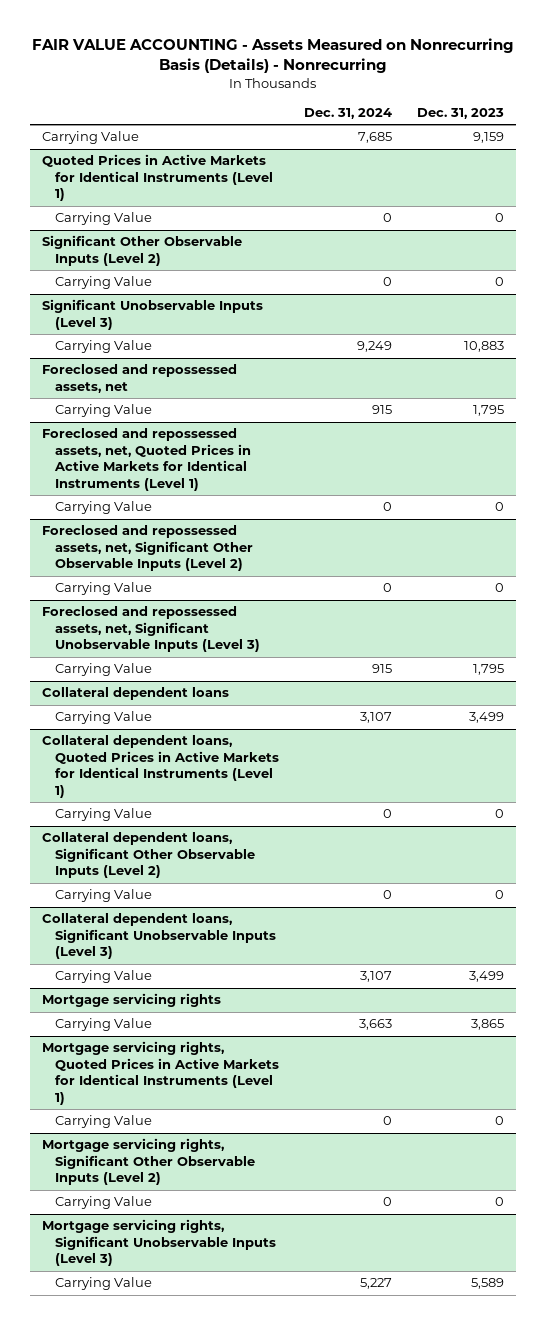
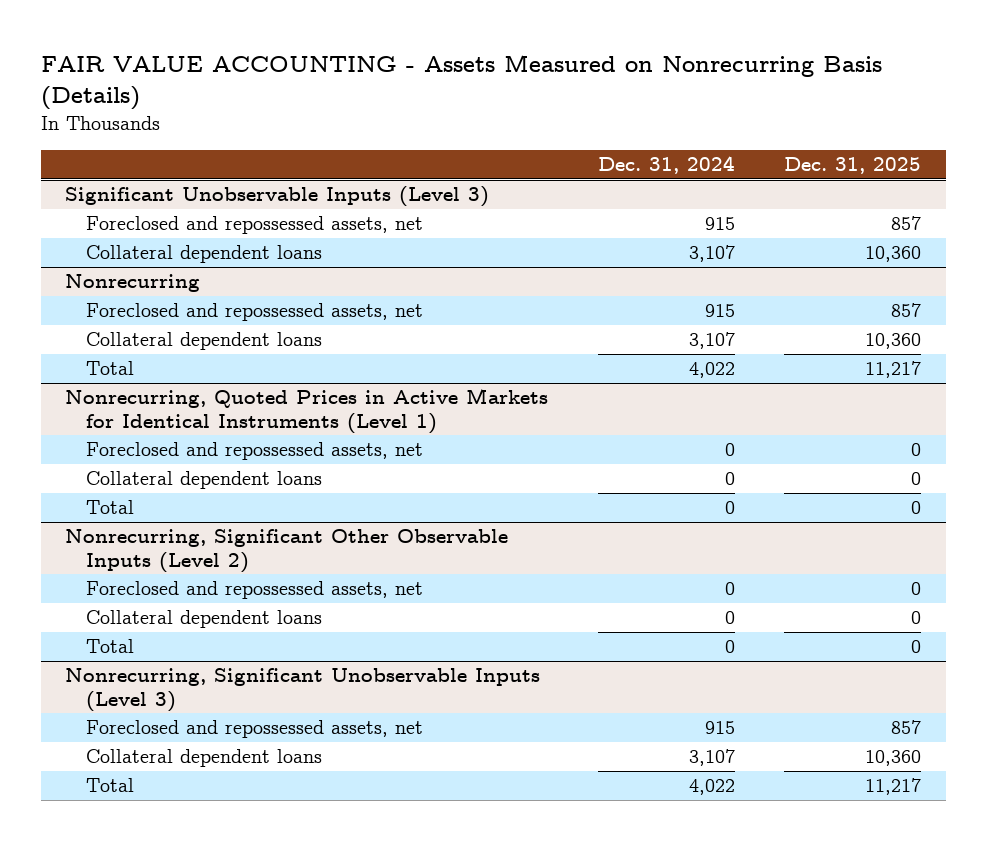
- FAIR VALUE ACCOUNTING - Assets Measured on Nonrecurring Basis (Details) - Nonrecurring
+ FAIR VALUE ACCOUNTING - Assets Measured on Nonrecurring Basis (Details)
- | Dec. 31, 2024 | Dec. 31, 2023
+ | Dec. 31, 2024 | Dec. 31, 2025
- Carrying Value | 7,685 | 9,159
- Quoted Prices in Active Markets for Identical Instruments (Level 1)
- Carrying Value | 0 | 0
- Significant Other Observable Inputs (Level 2)
- Carrying Value | 0 | 0
@ Significant Unobservable Inputs (Level 3)
- Carrying Value | 9,249 | 10,883
- Foreclosed and repossessed assets, net
- Carrying Value | 915 | 1,795
- Foreclosed and repossessed assets, net, Quoted Prices in Active Markets for Identical Instruments (Level 1)
- Carrying Value | 0 | 0
- Foreclosed and repossessed assets, net, Significant Other Observable Inputs (Level 2)
- Carrying Value | 0 | 0
- Foreclosed and repossessed assets, net, Significant Unobservable Inputs (Level 3)
- Carrying Value | 915 | 1,795
- Collateral dependent loans
- Carrying Value | 3,107 | 3,499
- Collateral dependent loans, Quoted Prices in Active Markets for Identical Instruments (Level 1)
- Carrying Value | 0 | 0
- Collateral dependent loans, Significant Other Observable Inputs (Level 2)
- Carrying Value | 0 | 0
- Collateral dependent loans, Significant Unobservable Inputs (Level 3)
- Carrying Value | 3,107 | 3,499
- Mortgage servicing rights
- Carrying Value | 3,663 | 3,865
- Mortgage servicing rights, Quoted Prices in Active Markets for Identical Instruments (Level 1)
- Carrying Value | 0 | 0
- Mortgage servicing rights, Significant Other Observable Inputs (Level 2)
- Carrying Value | 0 | 0
- Mortgage servicing rights, Significant Unobservable Inputs (Level 3)
- Carrying Value | 5,227 | 5,589
@ Significant Unobservable Inputs (Level 3)
+ Foreclosed and repossessed assets, net | 915 | 857
+ Collateral dependent loans | 3,107 | 10,360
+ Nonrecurring
+ Foreclosed and repossessed assets, net | 915 | 857
+ Collateral dependent loans | 3,107 | 10,360
+ Total | 4,022 | 11,217
+ Nonrecurring, Quoted Prices in Active Markets for Identical Instruments (Level 1)
+ Foreclosed and repossessed assets, net | 0 | 0
+ Collateral dependent loans | 0 | 0
+ Total | 0 | 0
+ Nonrecurring, Significant Other Observable Inputs (Level 2)
+ Foreclosed and repossessed assets, net | 0 | 0
+ Collateral dependent loans | 0 | 0
+ Total | 0 | 0
+ Nonrecurring, Significant Unobservable Inputs (Level 3)
+ Foreclosed and repossessed assets, net | 915 | 857
+ Collateral dependent loans | 3,107 | 10,360
+ Total | 4,022 | 11,217

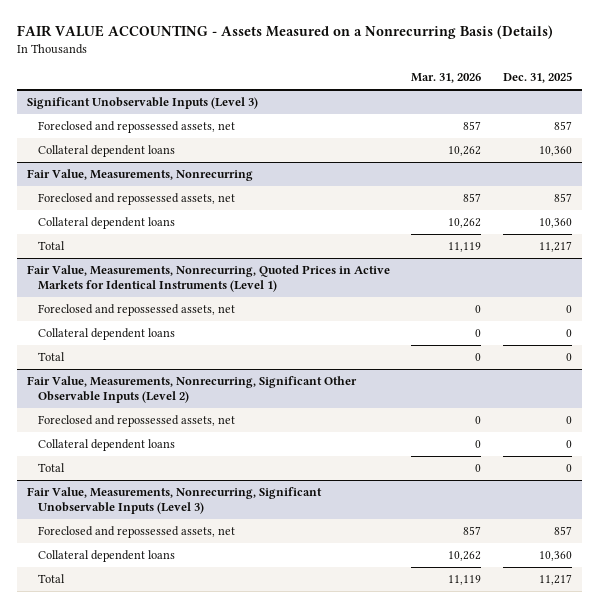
- FAIR VALUE ACCOUNTING - Assets Measured on Nonrecurring Basis (Details)
+ FAIR VALUE ACCOUNTING - Assets Measured on a Nonrecurring Basis (Details)
- | Dec. 31, 2024 | Dec. 31, 2025
+ | Mar. 31, 2026 | Dec. 31, 2025
- Nonrecurring
+ Fair Value, Measurements, Nonrecurring
- Nonrecurring, Quoted Prices in Active Markets for Identical Instruments (Level 1)
+ Fair Value, Measurements, Nonrecurring, Quoted Prices in Active Markets for Identical Instruments (Level 1)
- Nonrecurring, Significant Other Observable Inputs (Level 2)
+ Fair Value, Measurements, Nonrecurring, Significant Other Observable Inputs (Level 2)
- Nonrecurring, Significant Unobservable Inputs (Level 3)
+ Fair Value, Measurements, Nonrecurring, Significant Unobservable Inputs (Level 3)

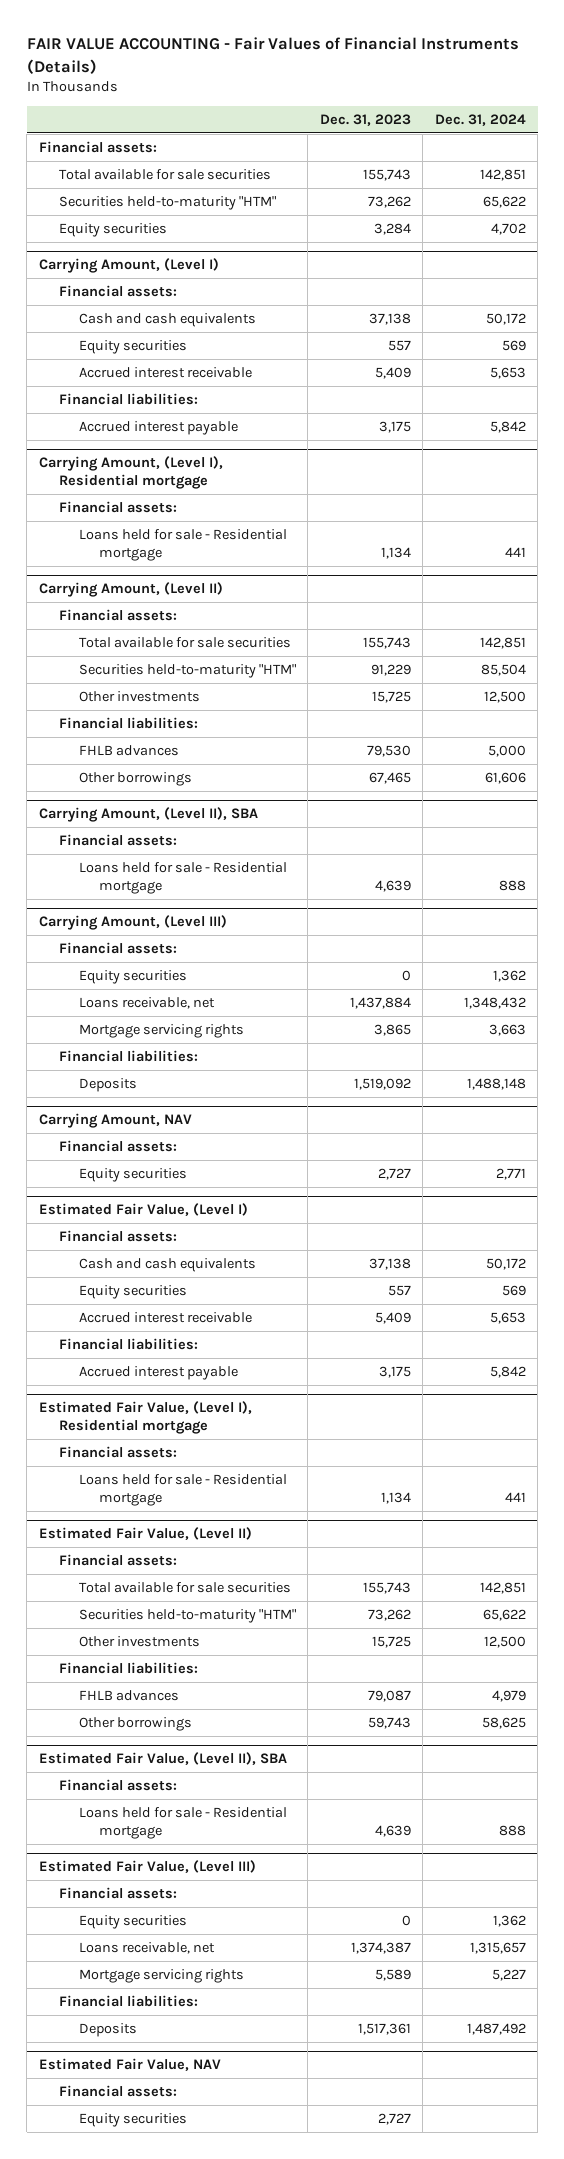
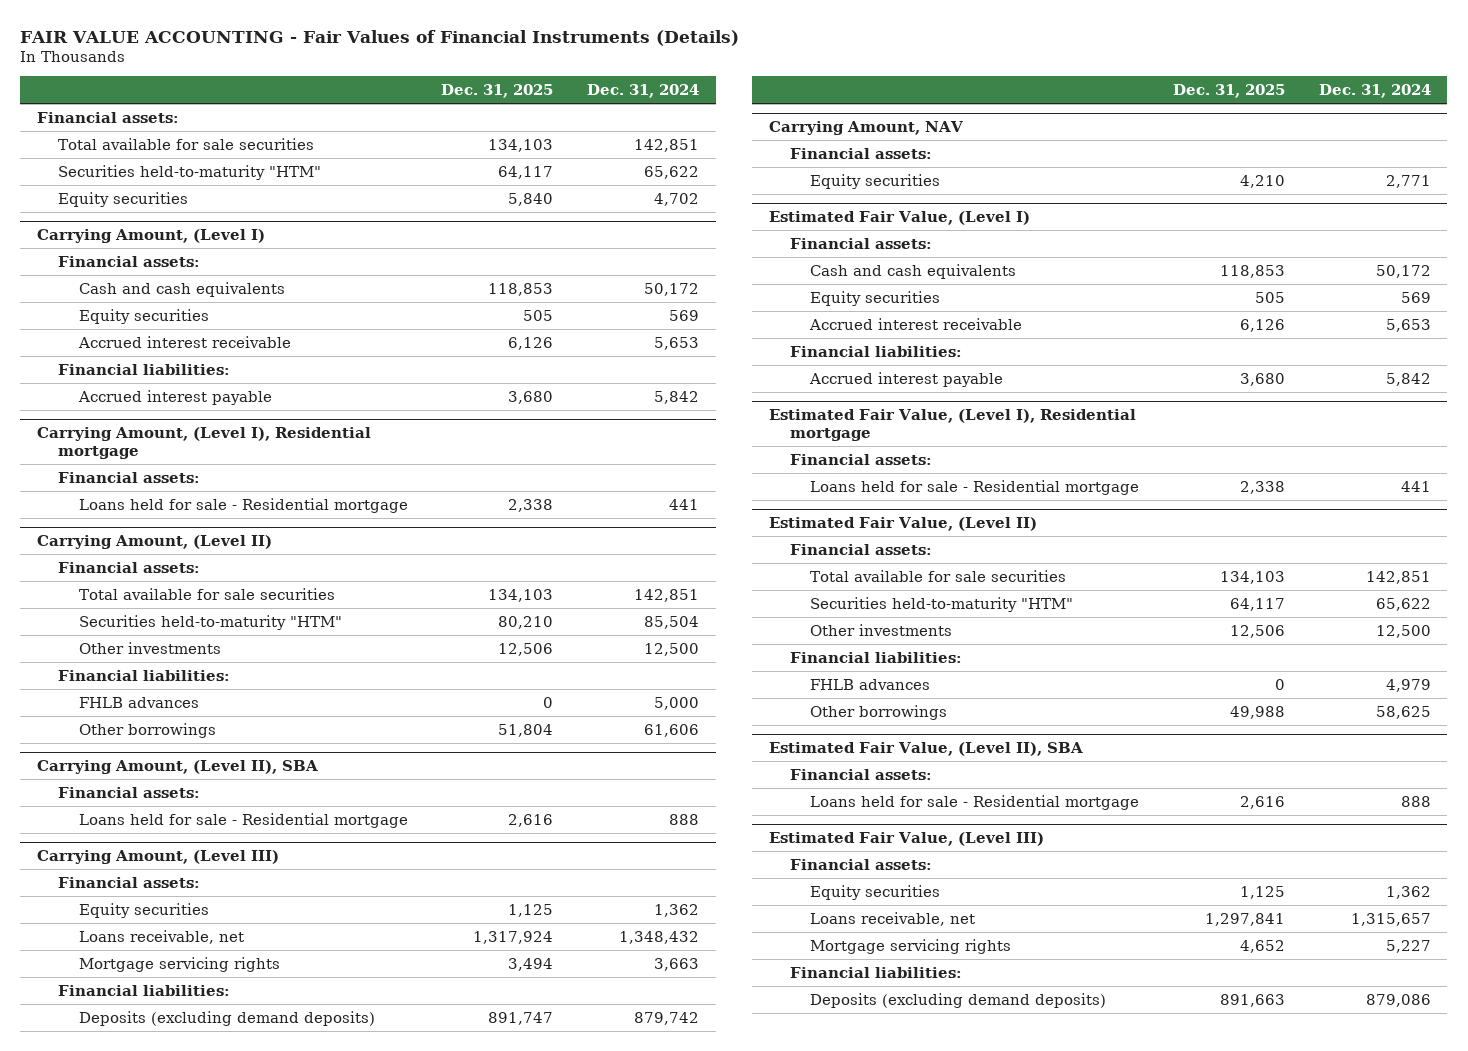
- | Dec. 31, 2023 | Dec. 31, 2024
+ | Dec. 31, 2025 | Dec. 31, 2024
@ Carrying Amount, (Level III)
- Deposits | 1,519,092 | 1,488,148
+ Deposits (excluding demand deposits) | 891,747 | 879,742
@ Estimated Fair Value, (Level III)
- Deposits | 1,517,361 | 1,487,492
- Estimated Fair Value, NAV
- Financial assets:
- Equity securities | 2,727 |
@ Estimated Fair Value, (Level III)
+ Deposits (excluding demand deposits) | 891,663 | 879,086

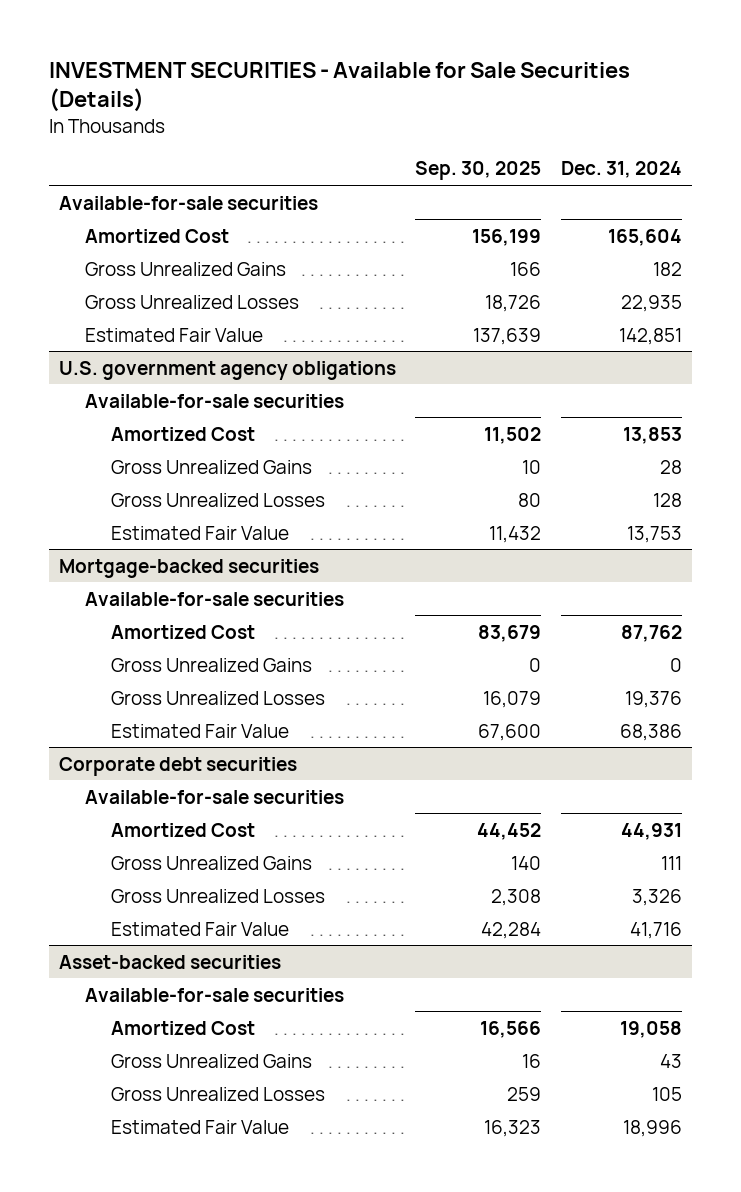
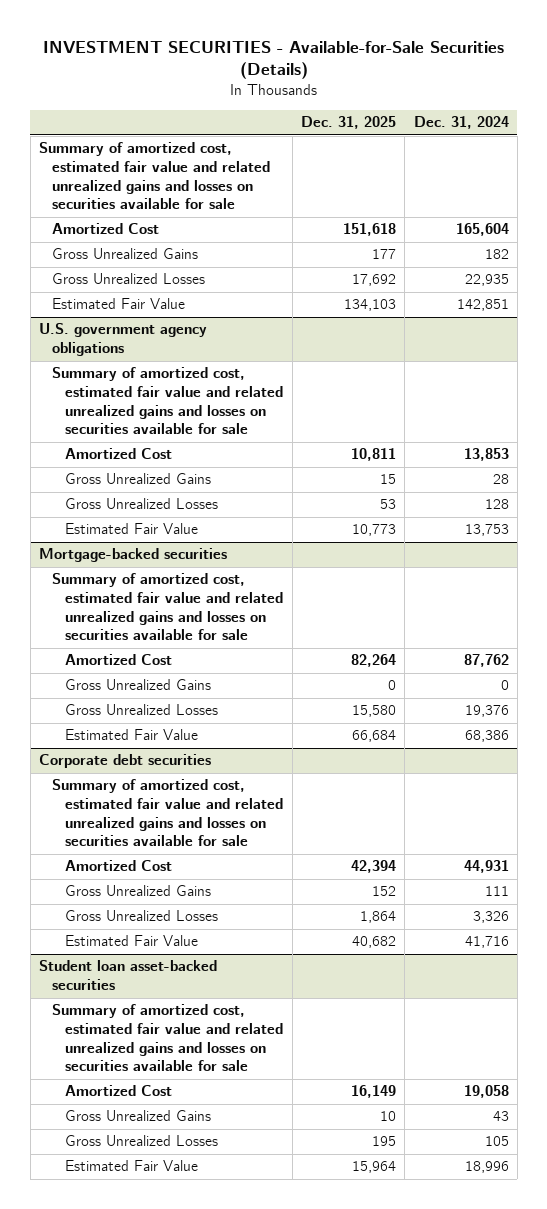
- INVESTMENT SECURITIES - Available for Sale Securities (Details)
+ INVESTMENT SECURITIES - Available-for-Sale Securities (Details)
- | Sep. 30, 2025 | Dec. 31, 2024
+ | Dec. 31, 2025 | Dec. 31, 2024
- Available-for-sale securities
+ Summary of amortized cost, estimated fair value and related unrealized gains and losses on securities available for sale
@ U.S. government agency obligations
- Available-for-sale securities
+ Summary of amortized cost, estimated fair value and related unrealized gains and losses on securities available for sale
@ Mortgage-backed securities
- Available-for-sale securities
+ Summary of amortized cost, estimated fair value and related unrealized gains and losses on securities available for sale
@ Corporate debt securities
- Available-for-sale securities
+ Summary of amortized cost, estimated fair value and related unrealized gains and losses on securities available for sale
- Asset-backed securities
- Available-for-sale securities
+ Student loan asset-backed securities
+ Summary of amortized cost, estimated fair value and related unrealized gains and losses on securities available for sale

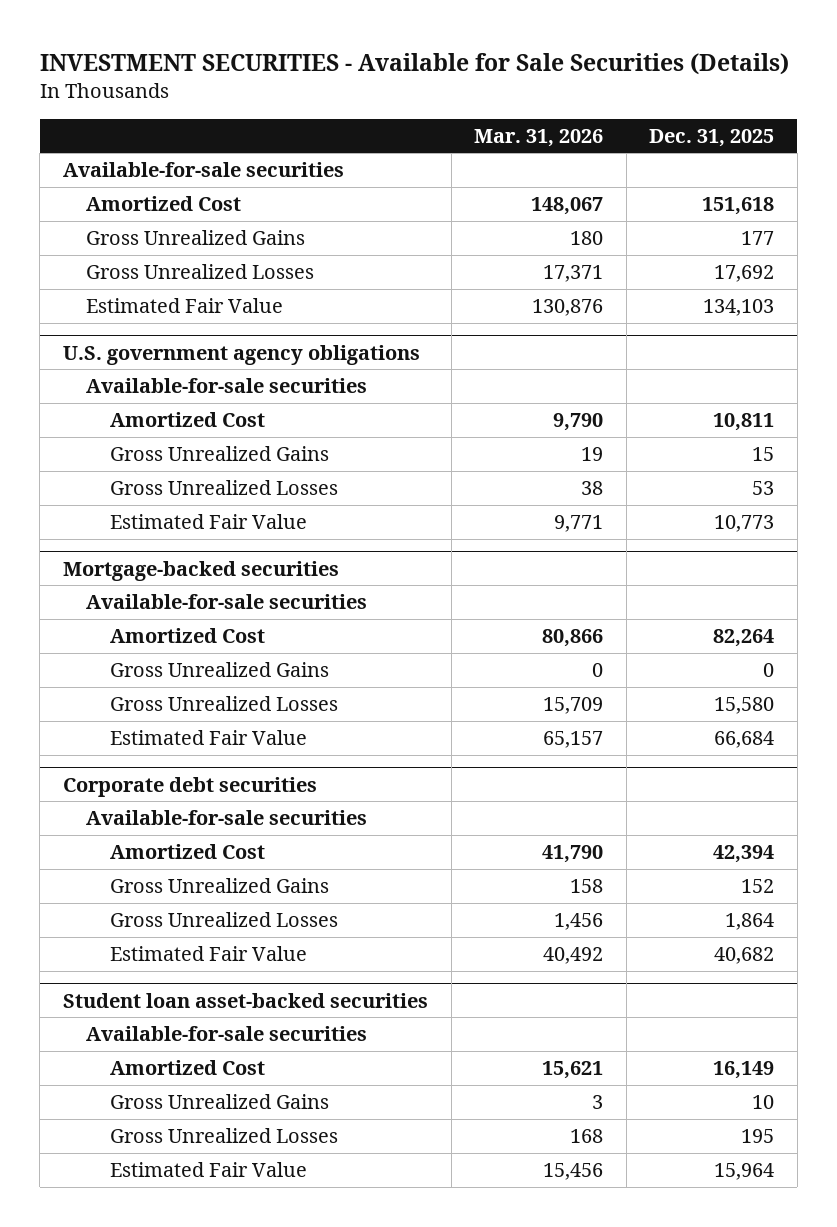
- INVESTMENT SECURITIES - Available-for-Sale Securities (Details)
+ INVESTMENT SECURITIES - Available for Sale Securities (Details)
- | Dec. 31, 2025 | Dec. 31, 2024
+ | Mar. 31, 2026 | Dec. 31, 2025
- Summary of amortized cost, estimated fair value and related unrealized gains and losses on securities available for sale
+ Available-for-sale securities
@ U.S. government agency obligations
- Summary of amortized cost, estimated fair value and related unrealized gains and losses on securities available for sale
+ Available-for-sale securities
@ Mortgage-backed securities
- Summary of amortized cost, estimated fair value and related unrealized gains and losses on securities available for sale
+ Available-for-sale securities
@ Corporate debt securities
- Summary of amortized cost, estimated fair value and related unrealized gains and losses on securities available for sale
+ Available-for-sale securities
@ Student loan asset-backed securities
- Summary of amortized cost, estimated fair value and related unrealized gains and losses on securities available for sale
+ Available-for-sale securities

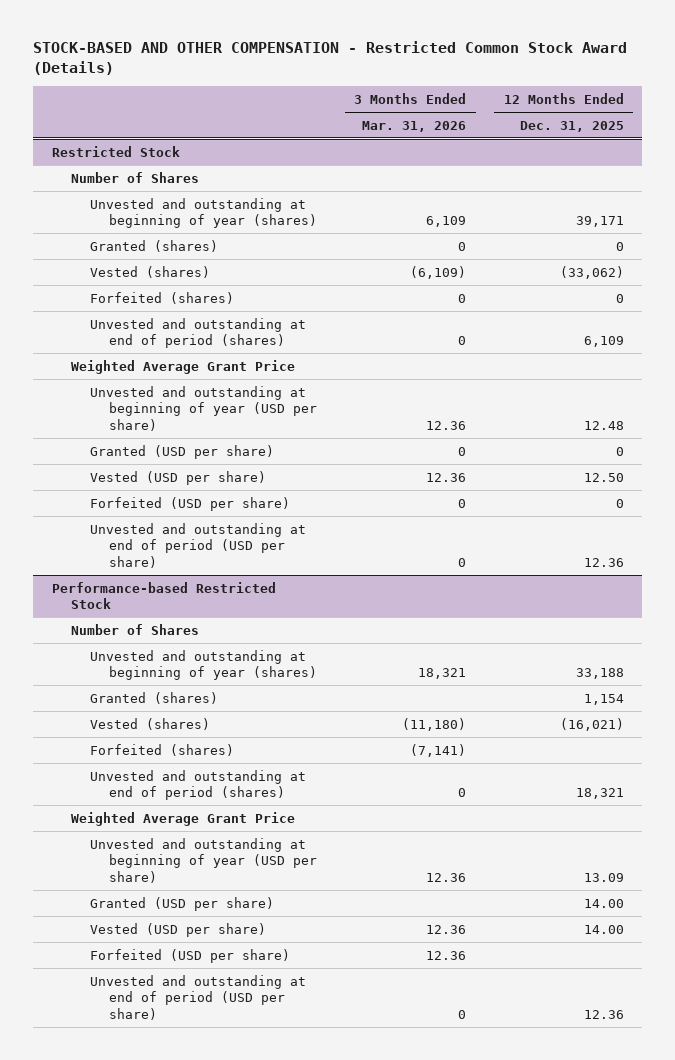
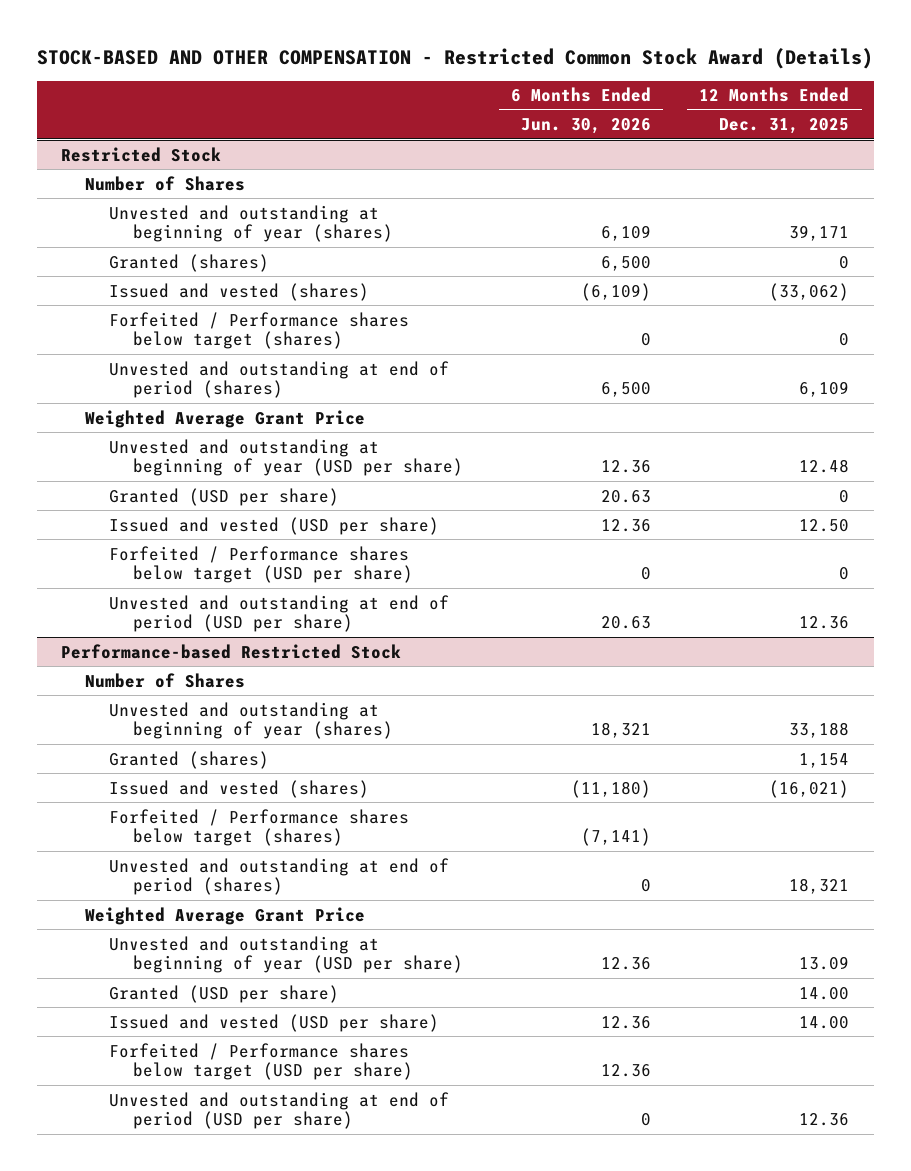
- | 3 Months Ended Mar. 31, 2026 | 12 Months Ended Dec. 31, 2025
+ | 6 Months Ended Jun. 30, 2026 | 12 Months Ended Dec. 31, 2025
@ Restricted Stock
- Vested (shares) | (6,109) | (33,062)
- Forfeited (shares) | 0 | 0
+ Issued and vested (shares) | (6,109) | (33,062)
+ Forfeited / Performance shares below target (shares) | 0 | 0
- Vested (USD per share) | 12.36 | 12.50
- Forfeited (USD per share) | 0 | 0
+ Issued and vested (USD per share) | 12.36 | 12.50
+ Forfeited / Performance shares below target (USD per share) | 0 | 0
@ Performance-based Restricted Stock
- Vested (shares) | (11,180) | (16,021)
- Forfeited (shares) | (7,141) |
+ Issued and vested (shares) | (11,180) | (16,021)
+ Forfeited / Performance shares below target (shares) | (7,141) |
- Vested (USD per share) | 12.36 | 14.00
- Forfeited (USD per share) | 12.36 |
+ Issued and vested (USD per share) | 12.36 | 14.00
+ Forfeited / Performance shares below target (USD per share) | 12.36 |

